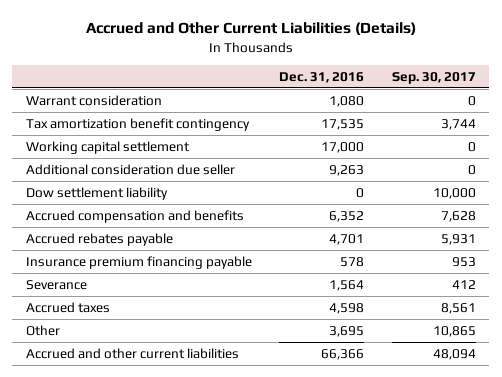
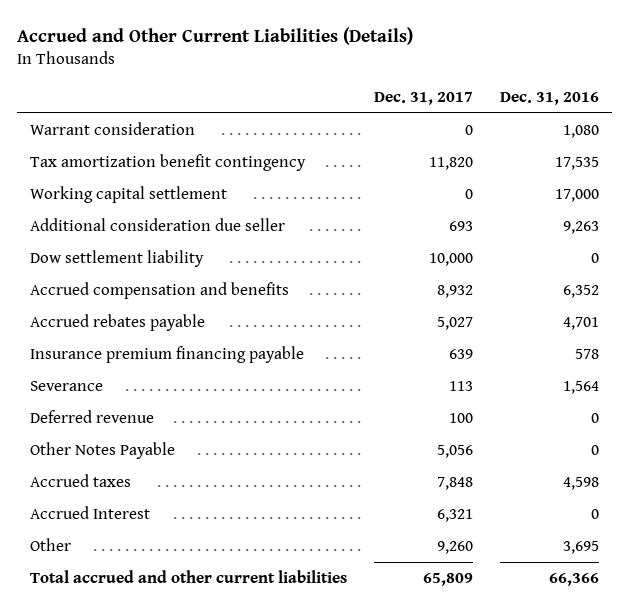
- | Dec. 31, 2016 | Sep. 30, 2017
+ | Dec. 31, 2017 | Dec. 31, 2016
+ Deferred revenue | 100 | 0
+ Other Notes Payable | 5,056 | 0
+ Accrued Interest | 6,321 | 0
- Accrued and other current liabilities | 66,366 | 48,094
+ Total accrued and other current liabilities | 65,809 | 66,366

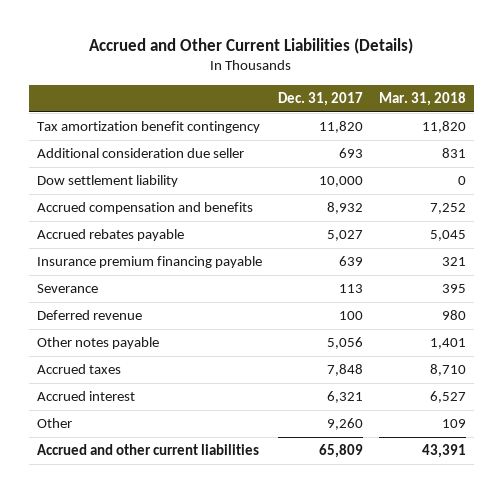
- | Dec. 31, 2017 | Dec. 31, 2016
+ | Dec. 31, 2017 | Mar. 31, 2018
- Warrant consideration | 0 | 1,080
- Working capital settlement | 0 | 17,000
- Other Notes Payable | 5,056 | 0
+ Other notes payable | 5,056 | 1,401
- Accrued Interest | 6,321 | 0
+ Accrued interest | 6,321 | 6,527
- Total accrued and other current liabilities | 65,809 | 66,366
+ Accrued and other current liabilities | 65,809 | 43,391

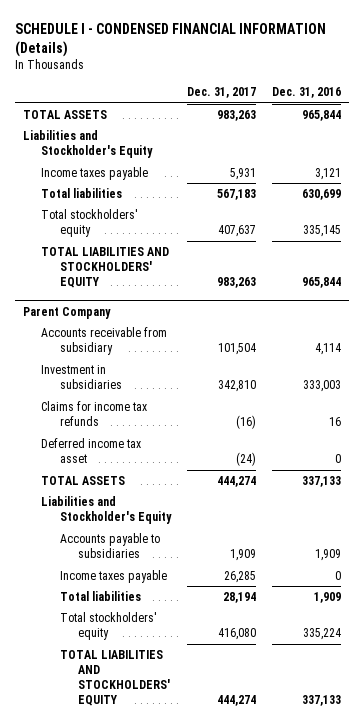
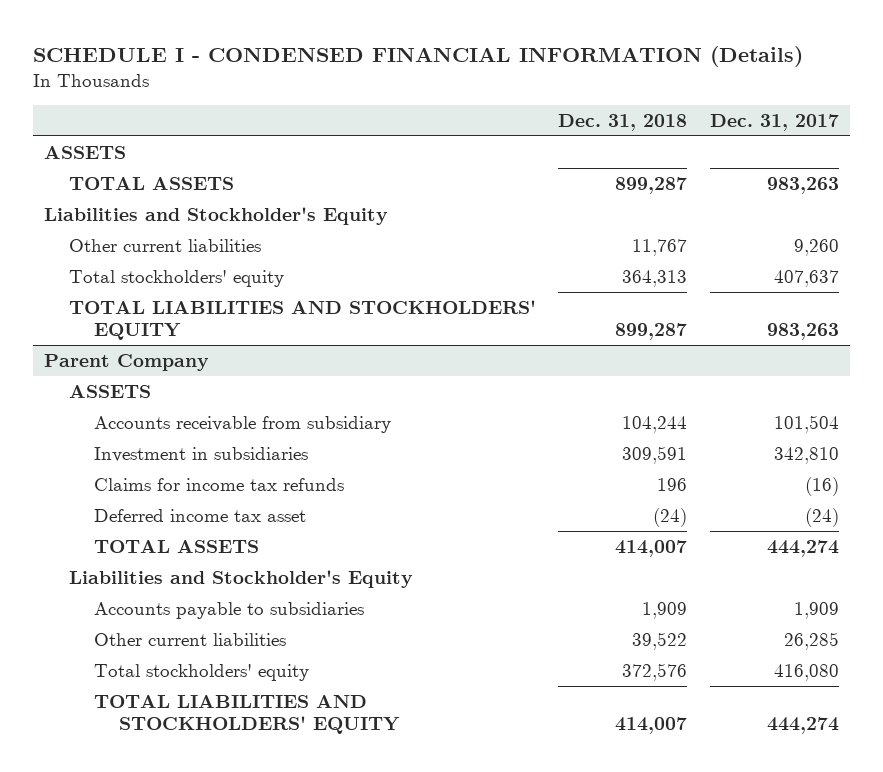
- | Dec. 31, 2017 | Dec. 31, 2016
+ | Dec. 31, 2018 | Dec. 31, 2017
+ ASSETS
- Income taxes payable | 5,931 | 3,121
- Total liabilities | 567,183 | 630,699
+ Other current liabilities | 11,767 | 9,260
@ Parent Company
+ ASSETS
- Income taxes payable | 26,285 | 0
- Total liabilities | 28,194 | 1,909
+ Other current liabilities | 39,522 | 26,285

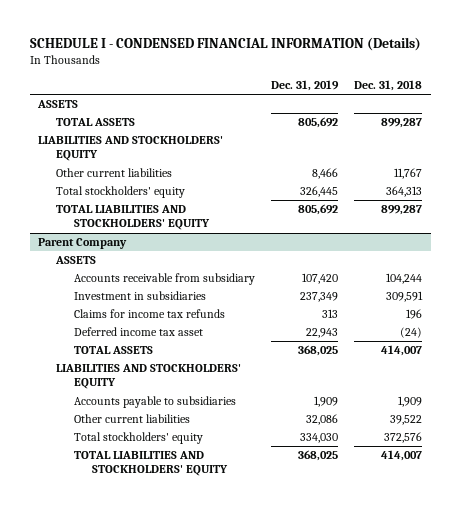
- | Dec. 31, 2018 | Dec. 31, 2017
+ | Dec. 31, 2019 | Dec. 31, 2018
- Liabilities and Stockholder's Equity
+ LIABILITIES AND STOCKHOLDERS' EQUITY
@ Parent Company
- Liabilities and Stockholder's Equity
+ LIABILITIES AND STOCKHOLDERS' EQUITY

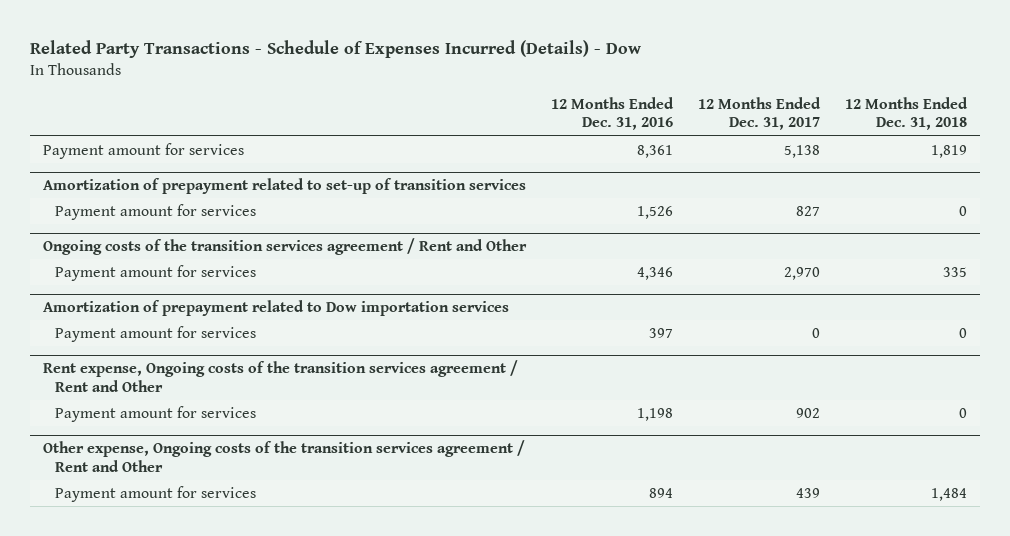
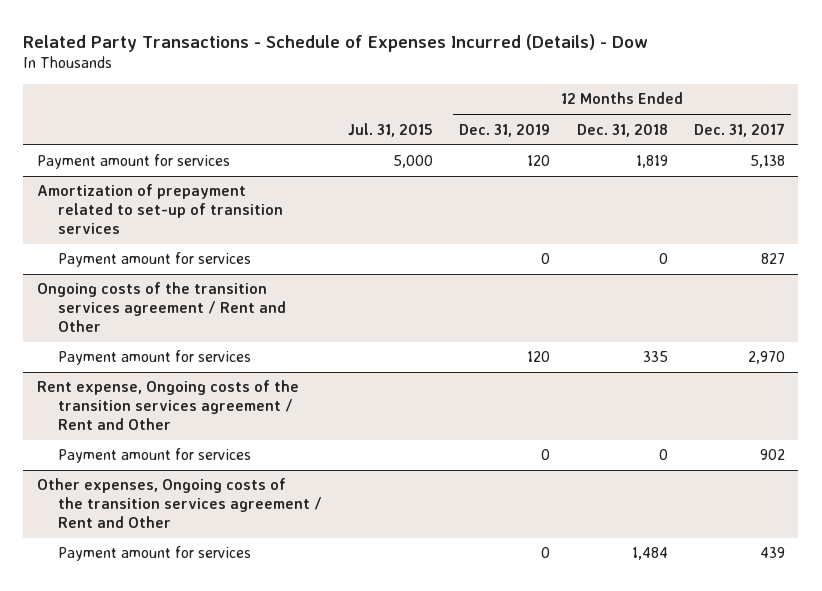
- | 12 Months Ended Dec. 31, 2016 | 12 Months Ended Dec. 31, 2017 | 12 Months Ended Dec. 31, 2018
+ | Jul. 31, 2015 | 12 Months Ended Dec. 31, 2019 | 12 Months Ended Dec. 31, 2018 | 12 Months Ended Dec. 31, 2017
- Amortization of prepayment related to Dow importation services
- Payment amount for services | 397 | 0 | 0
- Other expense, Ongoing costs of the transition services agreement / Rent and Other
+ Other expenses, Ongoing costs of the transition services agreement / Rent and Other

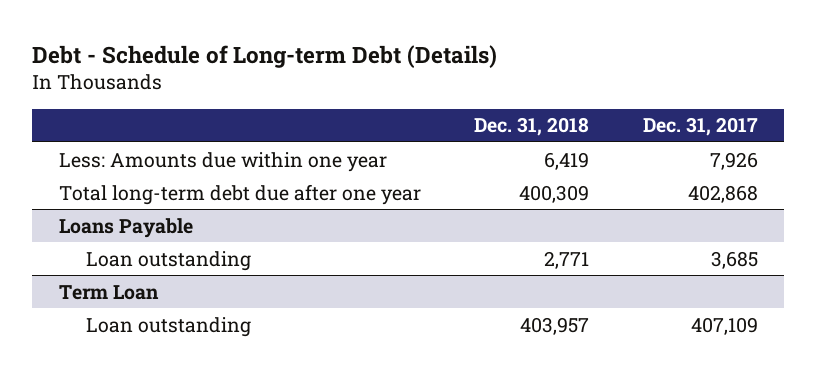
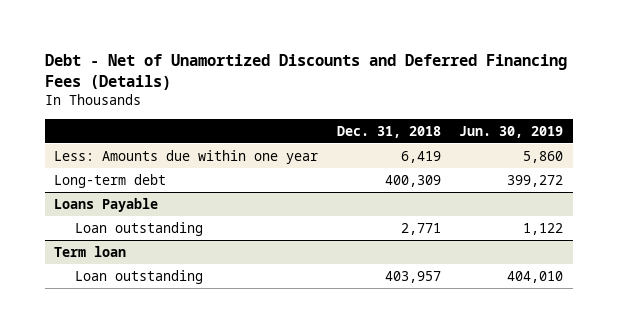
- Debt - Schedule of Long-term Debt (Details)
+ Debt - Net of Unamortized Discounts and Deferred Financing Fees (Details)
- | Dec. 31, 2018 | Dec. 31, 2017
+ | Dec. 31, 2018 | Jun. 30, 2019
- Total long-term debt due after one year | 400,309 | 402,868
+ Long-term debt | 400,309 | 399,272
- Term Loan
+ Term loan

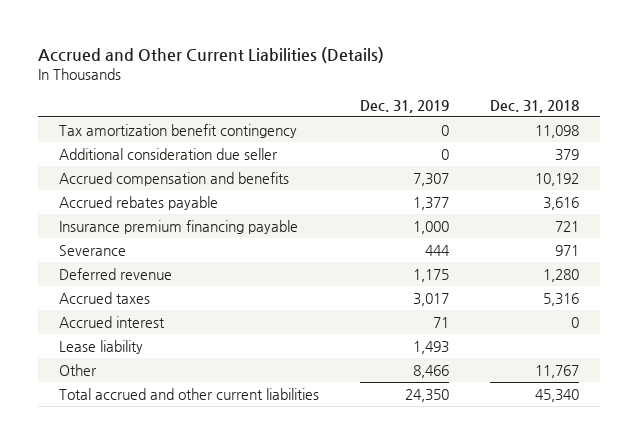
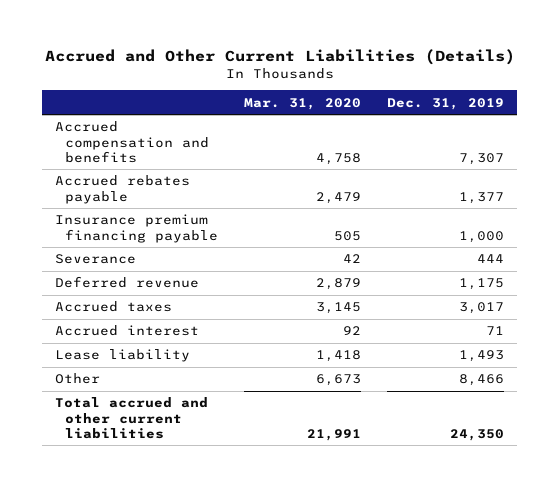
- | Dec. 31, 2019 | Dec. 31, 2018
+ | Mar. 31, 2020 | Dec. 31, 2019
- Tax amortization benefit contingency | 0 | 11,098
- Additional consideration due seller | 0 | 379

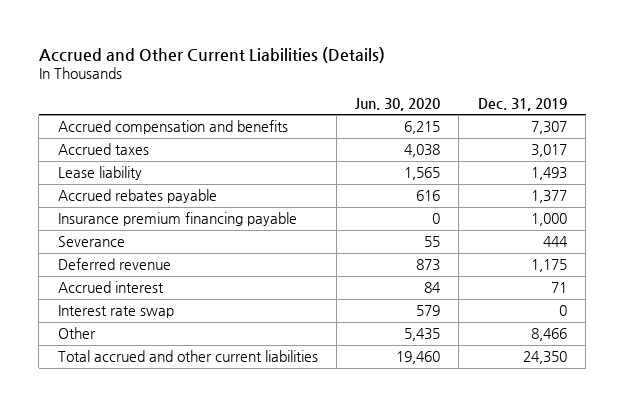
- | Mar. 31, 2020 | Dec. 31, 2019
+ | Jun. 30, 2020 | Dec. 31, 2019
moved up: Accrued taxes | 4,038 | 3,017
moved up: Lease liability | 1,565 | 1,493
+ Interest rate swap | 579 | 0

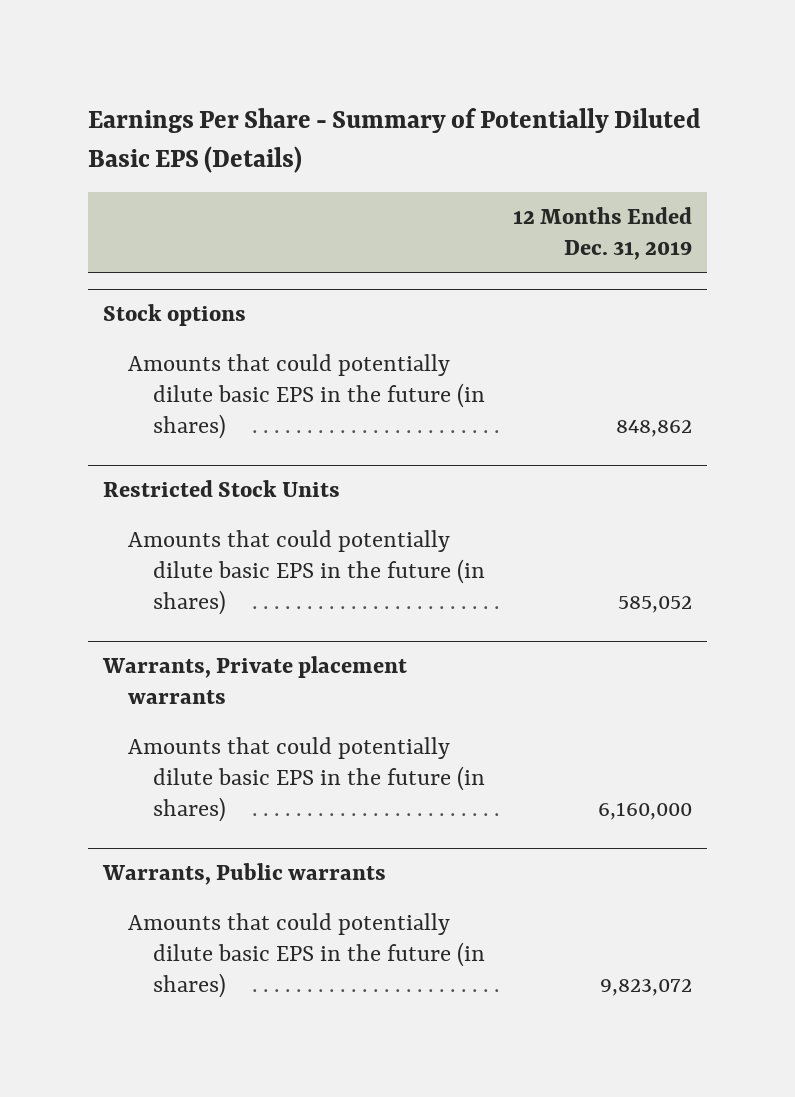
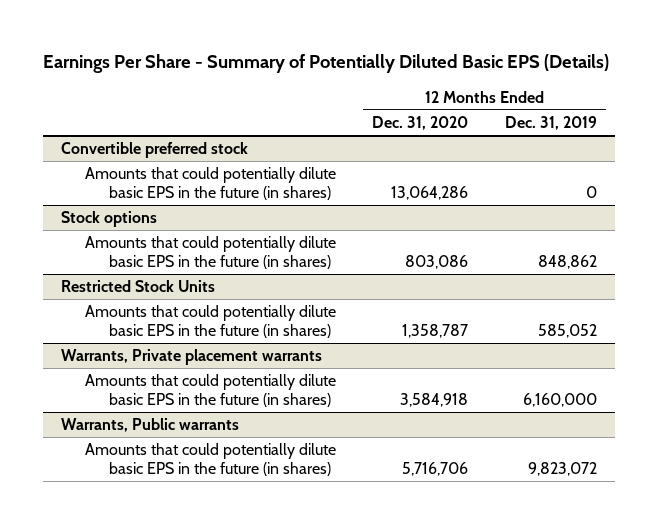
- | 12 Months Ended Dec. 31, 2019
+ | 12 Months Ended Dec. 31, 2020 | 12 Months Ended Dec. 31, 2019
+ Convertible preferred stock
+ Amounts that could potentially dilute basic EPS in the future (in shares) | 13,064,286 | 0

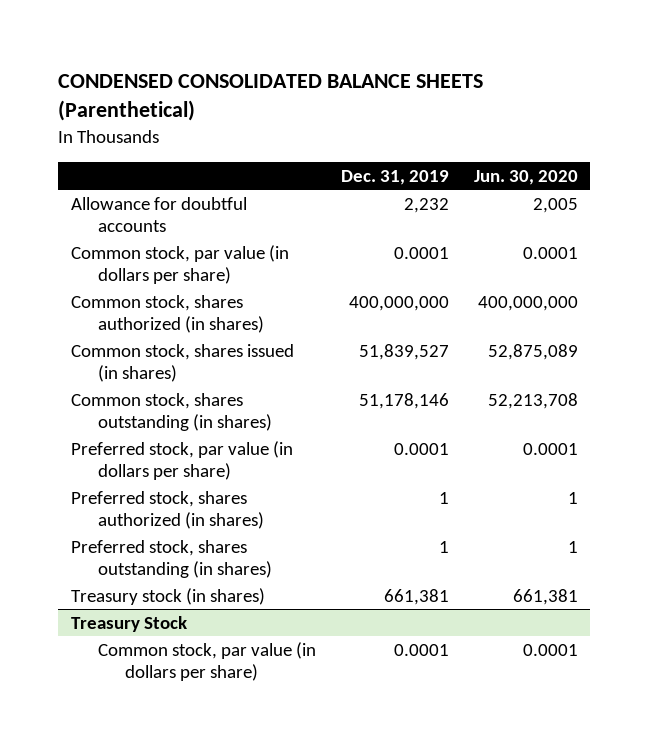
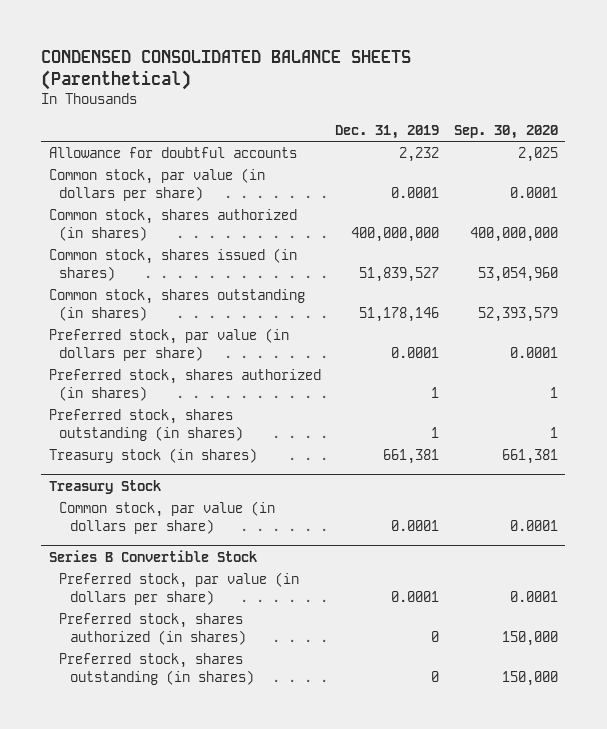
- | Dec. 31, 2019 | Jun. 30, 2020
+ | Dec. 31, 2019 | Sep. 30, 2020
+ Series B Convertible Stock
+ Preferred stock, par value (in dollars per share) | 0.0001 | 0.0001
+ Preferred stock, shares authorized (in shares) | 0 | 150,000
+ Preferred stock, shares outstanding (in shares) | 0 | 150,000

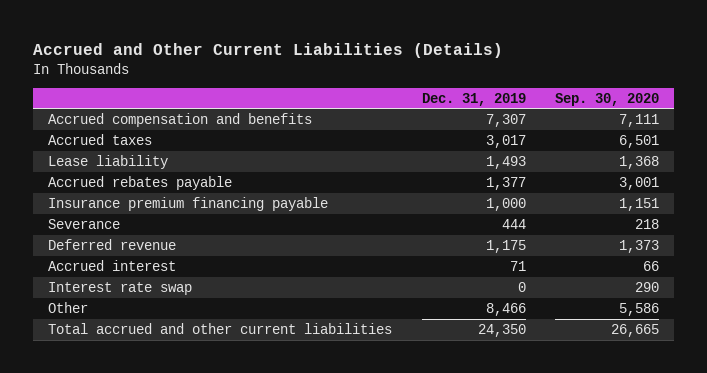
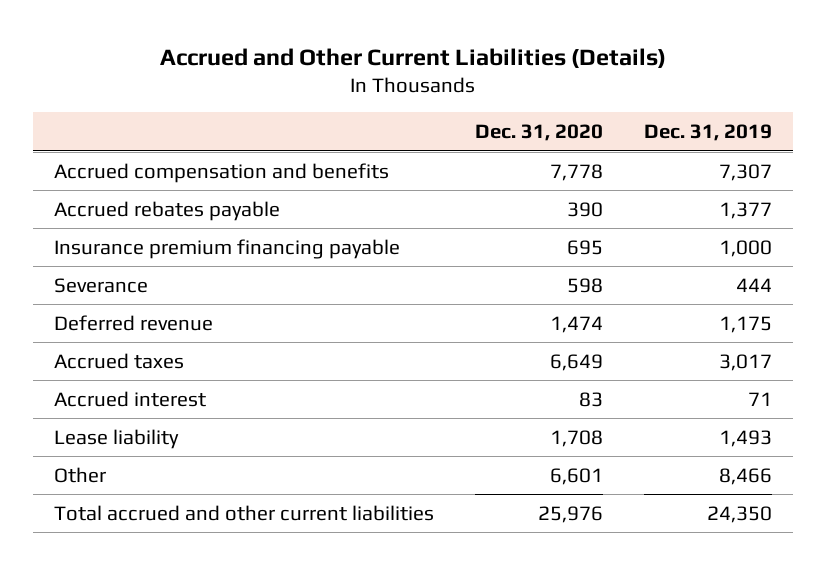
- | Dec. 31, 2019 | Sep. 30, 2020
+ | Dec. 31, 2020 | Dec. 31, 2019
moved down: Accrued taxes | 6,649 | 3,017
- Interest rate swap | 0 | 290
moved down: Lease liability | 1,708 | 1,493

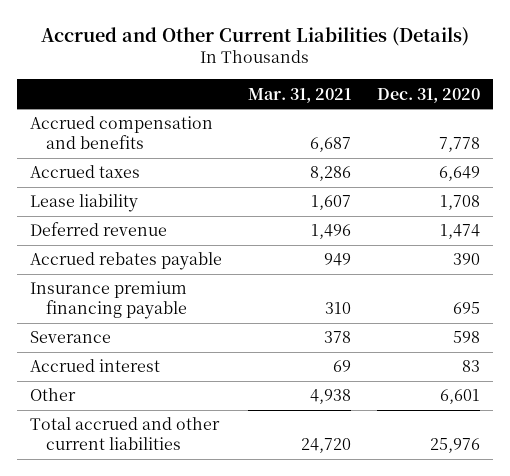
- | Dec. 31, 2020 | Dec. 31, 2019
+ | Mar. 31, 2021 | Dec. 31, 2020
moved up: Accrued taxes | 8,286 | 6,649
moved up: Lease liability | 1,607 | 1,708
moved up: Deferred revenue | 1,496 | 1,474

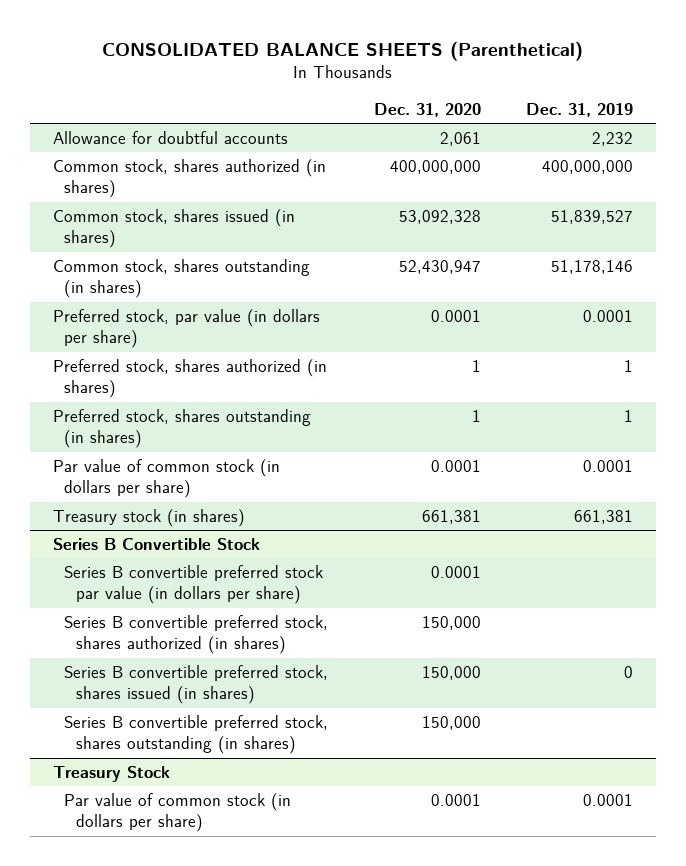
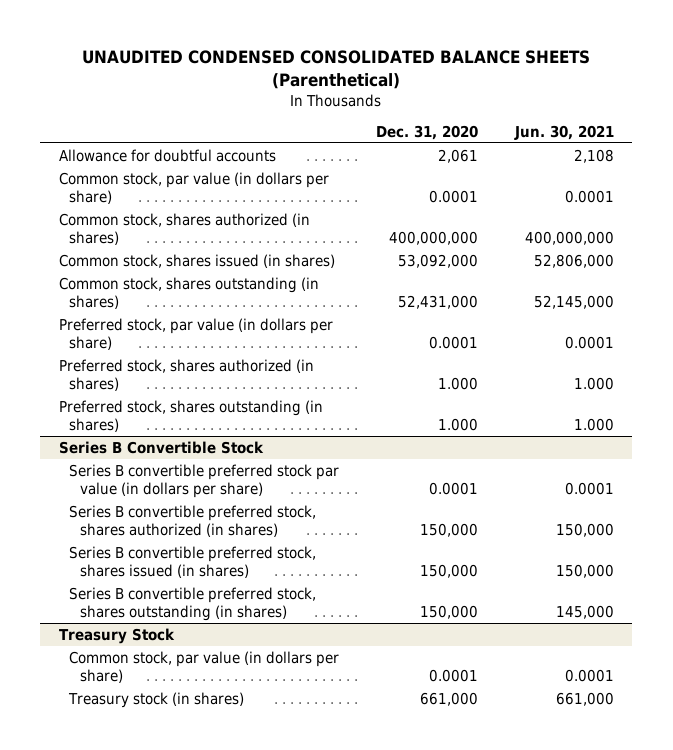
- CONSOLIDATED BALANCE SHEETS (Parenthetical)
+ UNAUDITED CONDENSED CONSOLIDATED BALANCE SHEETS (Parenthetical)
- | Dec. 31, 2020 | Dec. 31, 2019
+ | Dec. 31, 2020 | Jun. 30, 2021
+ Common stock, par value (in dollars per share) | 0.0001 | 0.0001
- Common stock, shares issued (in shares) | 53,092,328 | 51,839,527
- Common stock, shares outstanding (in shares) | 52,430,947 | 51,178,146
+ Common stock, shares issued (in shares) | 53,092,000 | 52,806,000
+ Common stock, shares outstanding (in shares) | 52,431,000 | 52,145,000
- Preferred stock, shares authorized (in shares) | 1 | 1
- Preferred stock, shares outstanding (in shares) | 1 | 1
- Par value of common stock (in dollars per share) | 0.0001 | 0.0001
- Treasury stock (in shares) | 661,381 | 661,381
+ Preferred stock, shares authorized (in shares) | 1.000 | 1.000
+ Preferred stock, shares outstanding (in shares) | 1.000 | 1.000
@ Treasury Stock
- Par value of common stock (in dollars per share) | 0.0001 | 0.0001
+ Common stock, par value (in dollars per share) | 0.0001 | 0.0001
+ Treasury stock (in shares) | 661,000 | 661,000

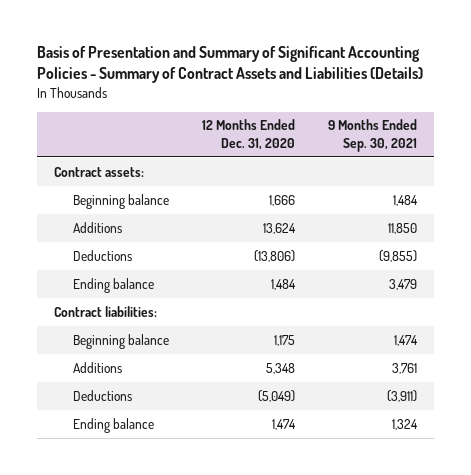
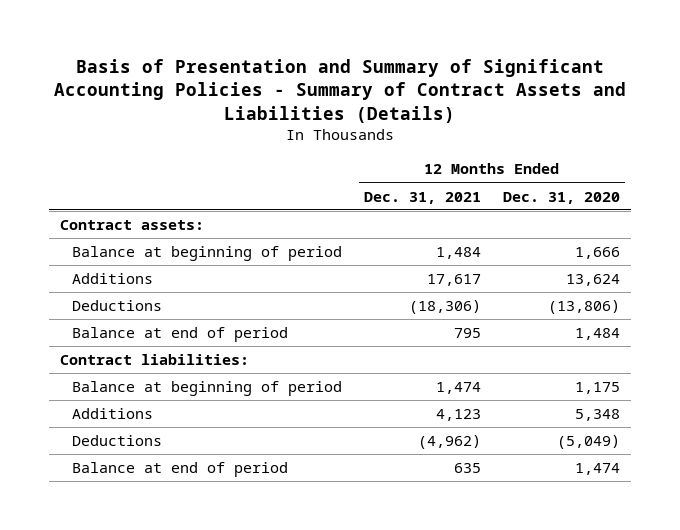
- | 12 Months Ended Dec. 31, 2020 | 9 Months Ended Sep. 30, 2021
+ | 12 Months Ended Dec. 31, 2021 | 12 Months Ended Dec. 31, 2020
- Beginning balance | 1,666 | 1,484
+ Balance at beginning of period | 1,484 | 1,666
- Ending balance | 1,484 | 3,479
+ Balance at end of period | 795 | 1,484
- Beginning balance | 1,175 | 1,474
+ Balance at beginning of period | 1,474 | 1,175
- Ending balance | 1,474 | 1,324
+ Balance at end of period | 635 | 1,474

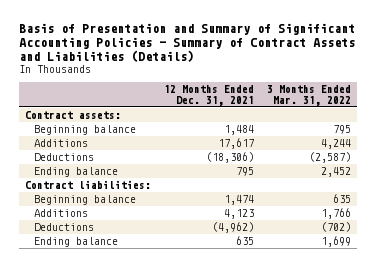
- | 12 Months Ended Dec. 31, 2021 | 12 Months Ended Dec. 31, 2020
+ | 12 Months Ended Dec. 31, 2021 | 3 Months Ended Mar. 31, 2022
- Balance at beginning of period | 1,484 | 1,666
+ Beginning balance | 1,484 | 795
- Balance at end of period | 795 | 1,484
+ Ending balance | 795 | 2,452
- Balance at beginning of period | 1,474 | 1,175
+ Beginning balance | 1,474 | 635
- Balance at end of period | 635 | 1,474
+ Ending balance | 635 | 1,699

